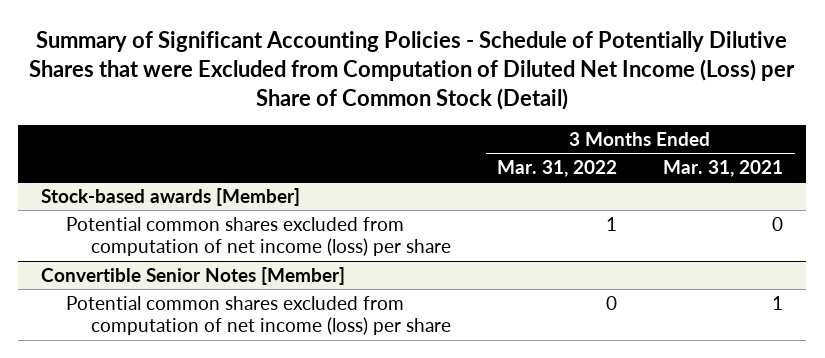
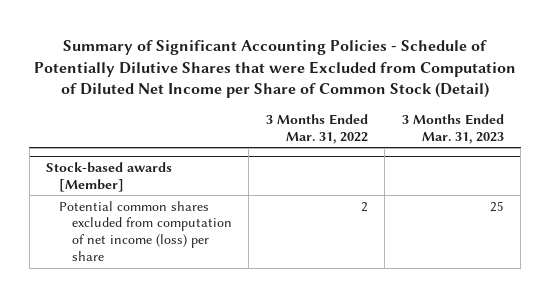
- Summary of Significant Accounting Policies - Schedule of Potentially Dilutive Shares that were Excluded from Computation of Diluted Net Income (Loss) per Share of Common Stock (Detail)
+ Summary of Significant Accounting Policies - Schedule of Potentially Dilutive Shares that were Excluded from Computation of Diluted Net Income per Share of Common Stock (Detail)
- | 3 Months Ended Mar. 31, 2022 | 3 Months Ended Mar. 31, 2021
+ | 3 Months Ended Mar. 31, 2022 | 3 Months Ended Mar. 31, 2023
@ Stock-based awards [Member]
- Potential common shares excluded from computation of net income (loss) per share | 1 | 0
- Convertible Senior Notes [Member]
- Potential common shares excluded from computation of net income (loss) per share | 0 | 1
@ Stock-based awards [Member]
+ Potential common shares excluded from computation of net income (loss) per share | 2 | 25

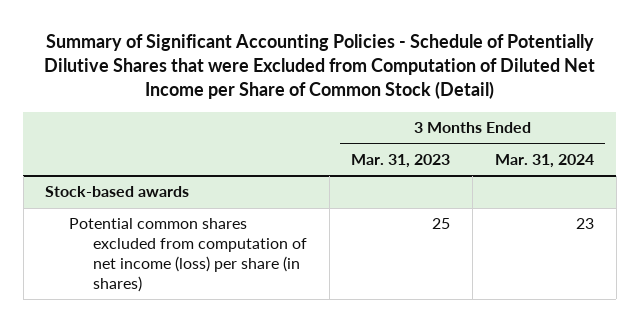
- | 3 Months Ended Mar. 31, 2022 | 3 Months Ended Mar. 31, 2023
+ | 3 Months Ended Mar. 31, 2023 | 3 Months Ended Mar. 31, 2024
- Stock-based awards [Member]
- Potential common shares excluded from computation of net income (loss) per share | 2 | 25
+ Stock-based awards
+ Potential common shares excluded from computation of net income (loss) per share (in shares) | 25 | 23

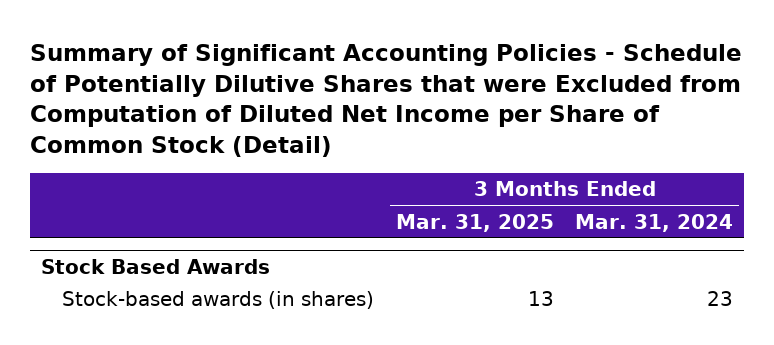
- | 3 Months Ended Mar. 31, 2023 | 3 Months Ended Mar. 31, 2024
+ | 3 Months Ended Mar. 31, 2025 | 3 Months Ended Mar. 31, 2024
- Stock-based awards
- Potential common shares excluded from computation of net income (loss) per share (in shares) | 25 | 23
+ Stock Based Awards
+ Stock-based awards (in shares) | 13 | 23

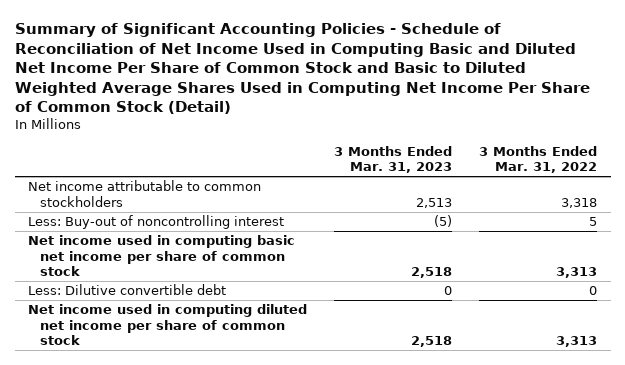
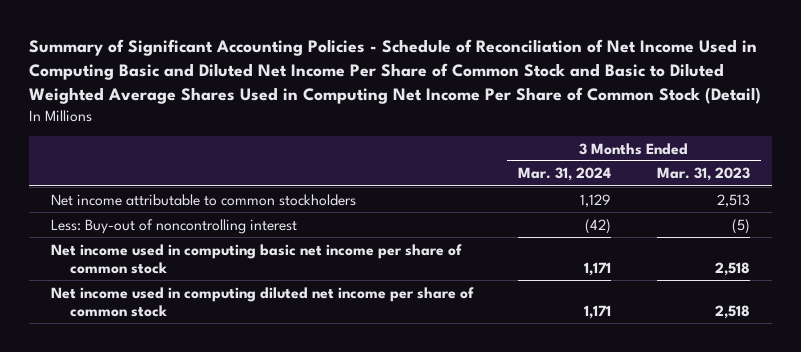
- | 3 Months Ended Mar. 31, 2023 | 3 Months Ended Mar. 31, 2022
+ | 3 Months Ended Mar. 31, 2024 | 3 Months Ended Mar. 31, 2023
- Less: Dilutive convertible debt | 0 | 0

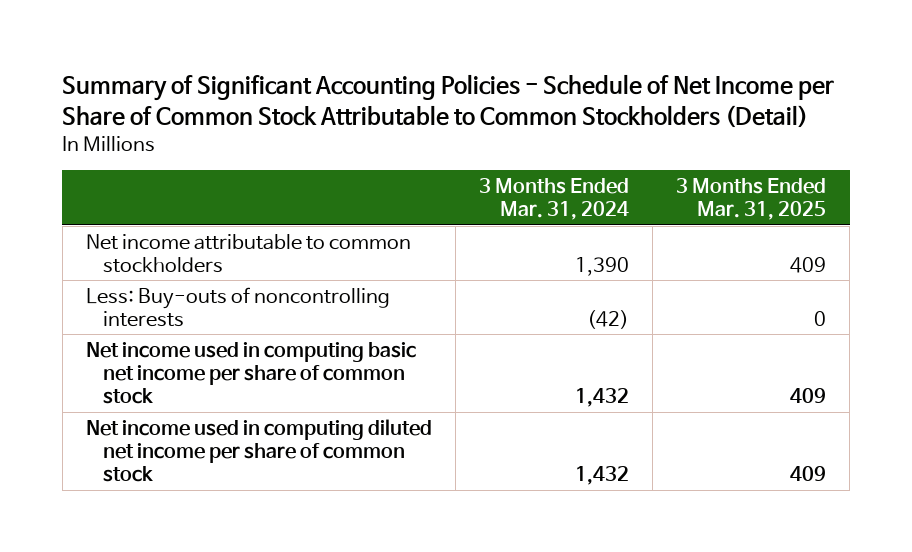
- Summary of Significant Accounting Policies - Schedule of Reconciliation of Net Income Used in Computing Basic and Diluted Net Income Per Share of Common Stock and Basic to Diluted Weighted Average Shares Used in Computing Net Income Per Share of Common Stock (Detail)
+ Summary of Significant Accounting Policies - Schedule of Net Income per Share of Common Stock Attributable to Common Stockholders (Detail)
- | 3 Months Ended Mar. 31, 2024 | 3 Months Ended Mar. 31, 2023
+ | 3 Months Ended Mar. 31, 2024 | 3 Months Ended Mar. 31, 2025
- Net income attributable to common stockholders | 1,129 | 2,513
- Less: Buy-out of noncontrolling interest | (42) | (5)
- Net income used in computing basic net income per share of common stock | 1,171 | 2,518
- Net income used in computing diluted net income per share of common stock | 1,171 | 2,518
+ Net income attributable to common stockholders | 1,390 | 409
+ Less: Buy-outs of noncontrolling interests | (42) | 0
+ Net income used in computing basic net income per share of common stock | 1,432 | 409
+ Net income used in computing diluted net income per share of common stock | 1,432 | 409

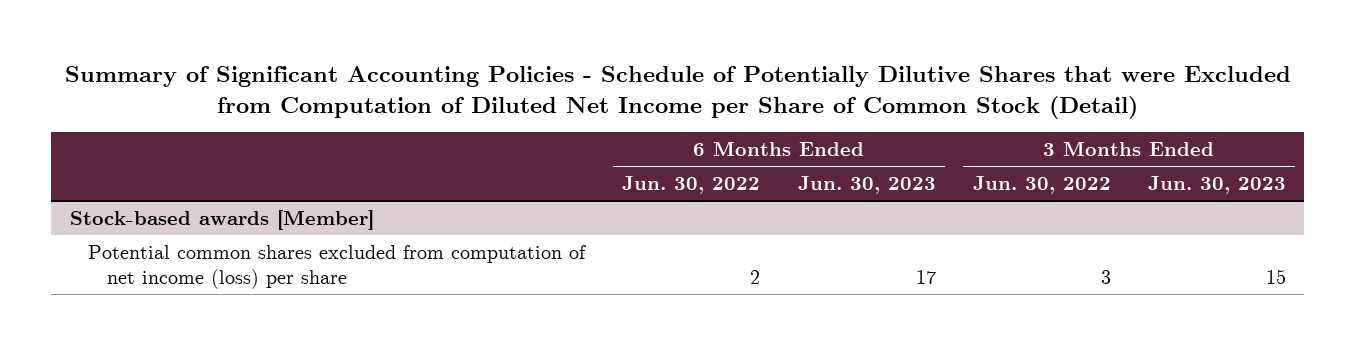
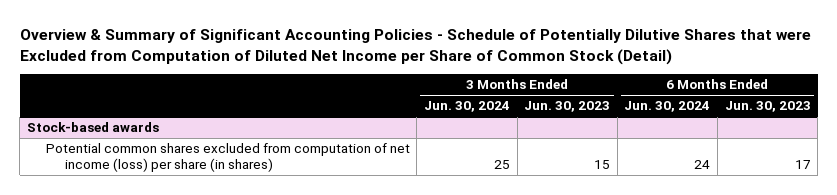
- Summary of Significant Accounting Policies - Schedule of Potentially Dilutive Shares that were Excluded from Computation of Diluted Net Income per Share of Common Stock (Detail)
+ Overview & Summary of Significant Accounting Policies - Schedule of Potentially Dilutive Shares that were Excluded from Computation of Diluted Net Income per Share of Common Stock (Detail)
- | 6 Months Ended Jun. 30, 2022 | 6 Months Ended Jun. 30, 2023 | 3 Months Ended Jun. 30, 2022 | 3 Months Ended Jun. 30, 2023
+ | 3 Months Ended Jun. 30, 2024 | 3 Months Ended Jun. 30, 2023 | 6 Months Ended Jun. 30, 2024 | 6 Months Ended Jun. 30, 2023
- Stock-based awards [Member]
- Potential common shares excluded from computation of net income (loss) per share | 2 | 17 | 3 | 15
+ Stock-based awards
+ Potential common shares excluded from computation of net income (loss) per share (in shares) | 25 | 15 | 24 | 17

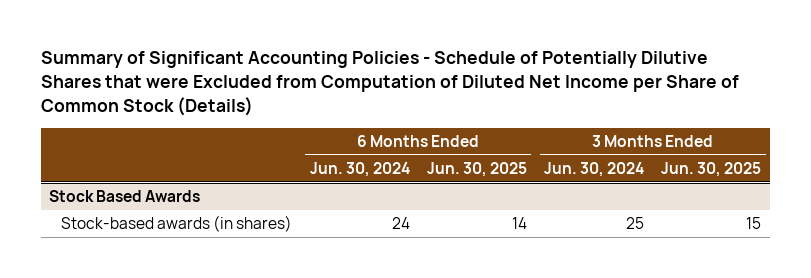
- Overview & Summary of Significant Accounting Policies - Schedule of Potentially Dilutive Shares that were Excluded from Computation of Diluted Net Income per Share of Common Stock (Detail)
+ Summary of Significant Accounting Policies - Schedule of Potentially Dilutive Shares that were Excluded from Computation of Diluted Net Income per Share of Common Stock (Details)
- | 3 Months Ended Jun. 30, 2024 | 3 Months Ended Jun. 30, 2023 | 6 Months Ended Jun. 30, 2024 | 6 Months Ended Jun. 30, 2023
+ | 6 Months Ended Jun. 30, 2024 | 6 Months Ended Jun. 30, 2025 | 3 Months Ended Jun. 30, 2024 | 3 Months Ended Jun. 30, 2025
- Stock-based awards
- Potential common shares excluded from computation of net income (loss) per share (in shares) | 25 | 15 | 24 | 17
+ Stock Based Awards
+ Stock-based awards (in shares) | 24 | 14 | 25 | 15

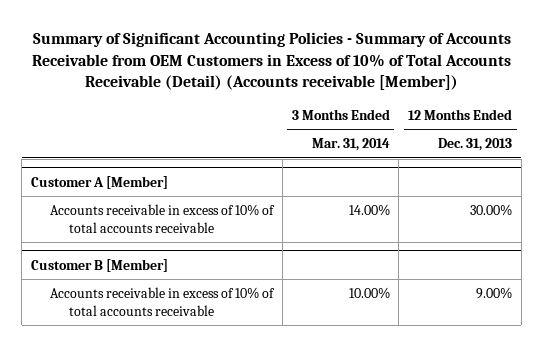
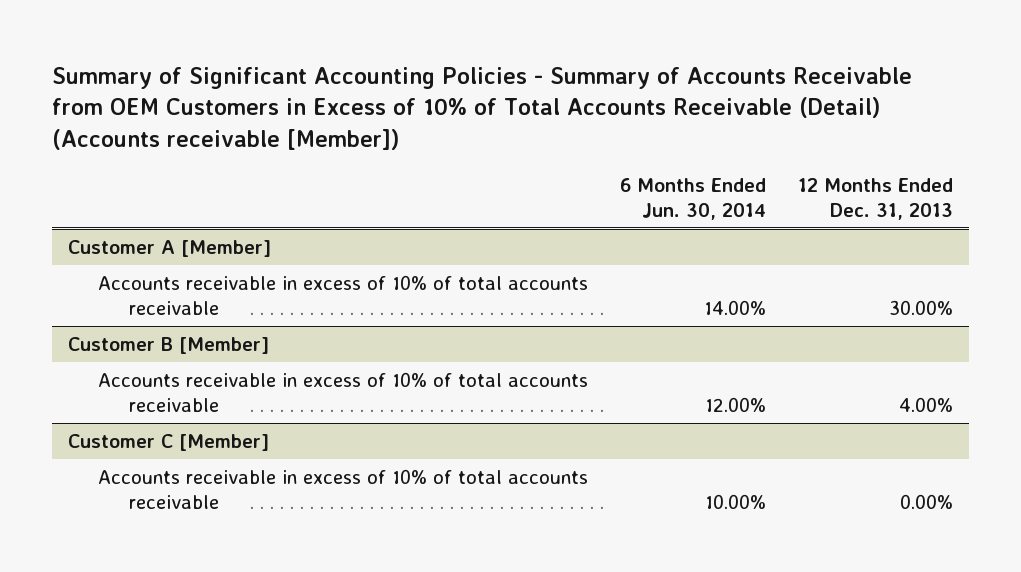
- | 3 Months Ended Mar. 31, 2014 | 12 Months Ended Dec. 31, 2013
+ | 6 Months Ended Jun. 30, 2014 | 12 Months Ended Dec. 31, 2013
@ Customer B [Member]
- Accounts receivable in excess of 10% of total accounts receivable | 10.00% | 9.00%
+ Accounts receivable in excess of 10% of total accounts receivable | 12.00% | 4.00%
+ Customer C [Member]
+ Accounts receivable in excess of 10% of total accounts receivable | 10.00% | 0.00%

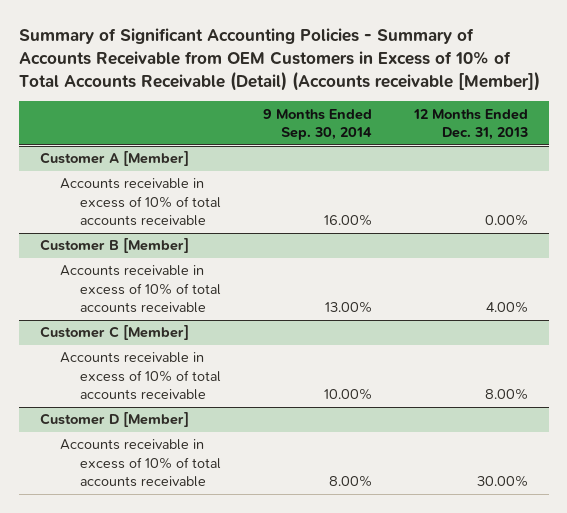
- | 6 Months Ended Jun. 30, 2014 | 12 Months Ended Dec. 31, 2013
+ | 9 Months Ended Sep. 30, 2014 | 12 Months Ended Dec. 31, 2013
@ Customer A [Member]
- Accounts receivable in excess of 10% of total accounts receivable | 14.00% | 30.00%
+ Accounts receivable in excess of 10% of total accounts receivable | 16.00% | 0.00%
@ Customer C [Member]
- Accounts receivable in excess of 10% of total accounts receivable | 10.00% | 0.00%
+ Accounts receivable in excess of 10% of total accounts receivable | 10.00% | 8.00%
+ Customer D [Member]
+ Accounts receivable in excess of 10% of total accounts receivable | 8.00% | 30.00%

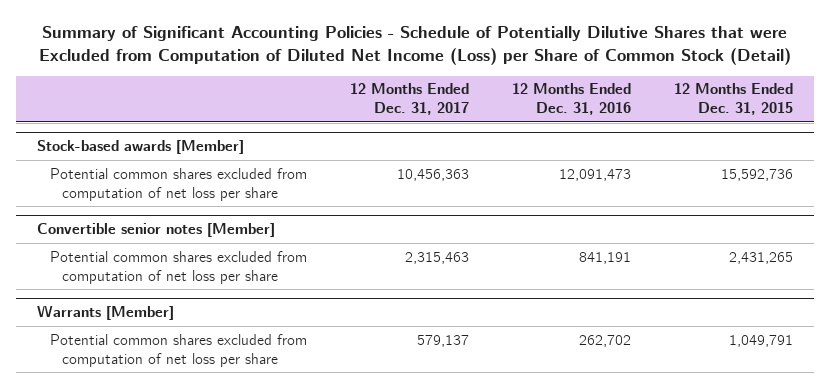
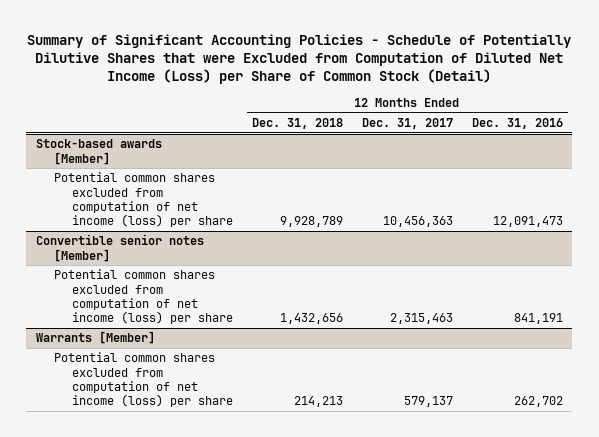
- | 12 Months Ended Dec. 31, 2017 | 12 Months Ended Dec. 31, 2016 | 12 Months Ended Dec. 31, 2015
+ | 12 Months Ended Dec. 31, 2018 | 12 Months Ended Dec. 31, 2017 | 12 Months Ended Dec. 31, 2016
@ Stock-based awards [Member]
- Potential common shares excluded from computation of net loss per share | 10,456,363 | 12,091,473 | 15,592,736
+ Potential common shares excluded from computation of net income (loss) per share | 9,928,789 | 10,456,363 | 12,091,473
@ Convertible senior notes [Member]
- Potential common shares excluded from computation of net loss per share | 2,315,463 | 841,191 | 2,431,265
+ Potential common shares excluded from computation of net income (loss) per share | 1,432,656 | 2,315,463 | 841,191
@ Warrants [Member]
- Potential common shares excluded from computation of net loss per share | 579,137 | 262,702 | 1,049,791
+ Potential common shares excluded from computation of net income (loss) per share | 214,213 | 579,137 | 262,702

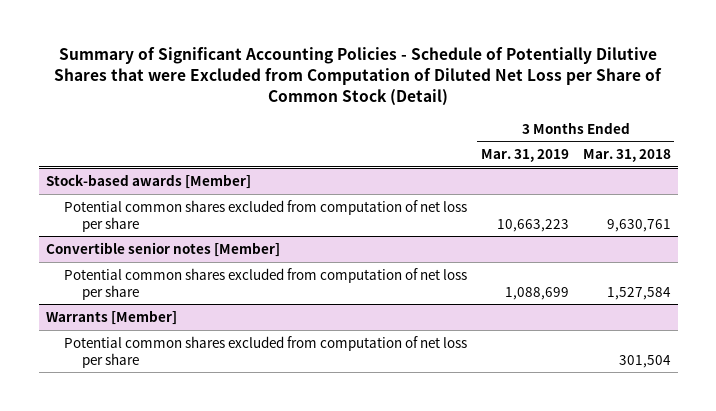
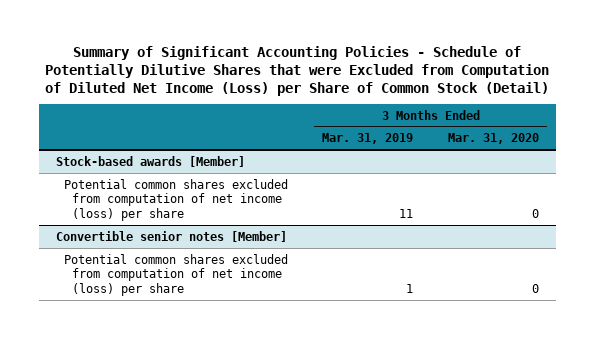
- Summary of Significant Accounting Policies - Schedule of Potentially Dilutive Shares that were Excluded from Computation of Diluted Net Loss per Share of Common Stock (Detail)
+ Summary of Significant Accounting Policies - Schedule of Potentially Dilutive Shares that were Excluded from Computation of Diluted Net Income (Loss) per Share of Common Stock (Detail)
- | 3 Months Ended Mar. 31, 2019 | 3 Months Ended Mar. 31, 2018
+ | 3 Months Ended Mar. 31, 2019 | 3 Months Ended Mar. 31, 2020
@ Stock-based awards [Member]
- Potential common shares excluded from computation of net loss per share | 10,663,223 | 9,630,761
+ Potential common shares excluded from computation of net income (loss) per share | 11 | 0
@ Convertible senior notes [Member]
- Potential common shares excluded from computation of net loss per share | 1,088,699 | 1,527,584
- Warrants [Member]
- Potential common shares excluded from computation of net loss per share | | 301,504
@ Convertible senior notes [Member]
+ Potential common shares excluded from computation of net income (loss) per share | 1 | 0

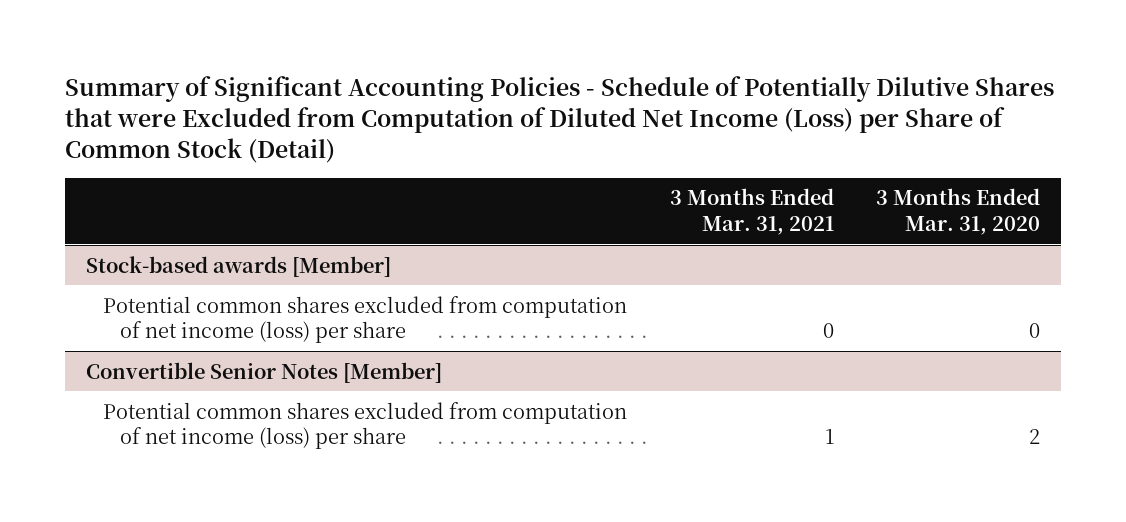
- | 3 Months Ended Mar. 31, 2019 | 3 Months Ended Mar. 31, 2020
+ | 3 Months Ended Mar. 31, 2021 | 3 Months Ended Mar. 31, 2020
- Convertible senior notes [Member]
- Potential common shares excluded from computation of net income (loss) per share | 1 | 0
+ Convertible Senior Notes [Member]
+ Potential common shares excluded from computation of net income (loss) per share | 1 | 2

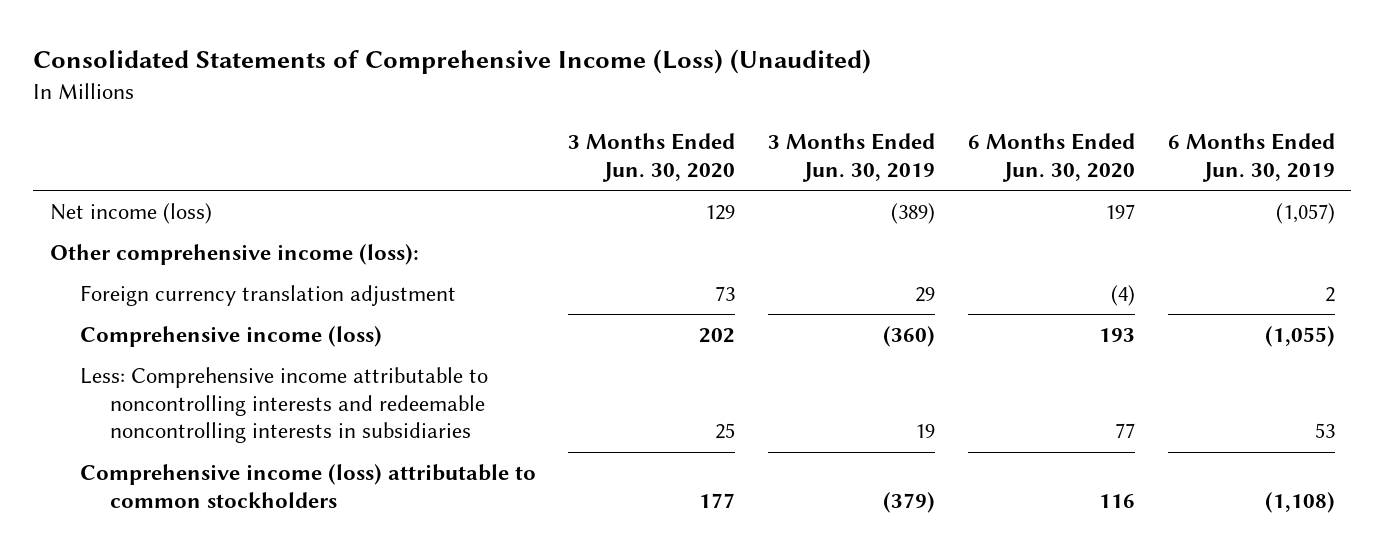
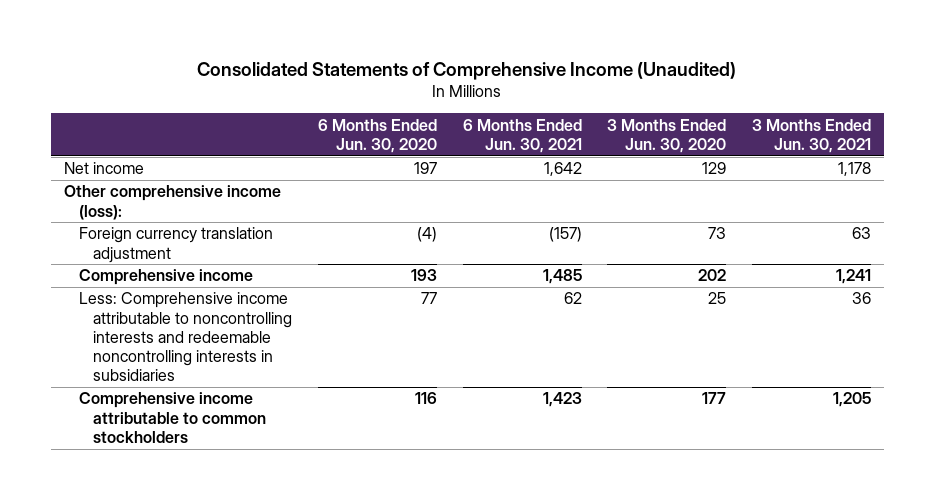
- Consolidated Statements of Comprehensive Income (Loss) (Unaudited)
+ Consolidated Statements of Comprehensive Income (Unaudited)
- | 3 Months Ended Jun. 30, 2020 | 3 Months Ended Jun. 30, 2019 | 6 Months Ended Jun. 30, 2020 | 6 Months Ended Jun. 30, 2019
+ | 6 Months Ended Jun. 30, 2020 | 6 Months Ended Jun. 30, 2021 | 3 Months Ended Jun. 30, 2020 | 3 Months Ended Jun. 30, 2021
- Net income (loss) | 129 | (389) | 197 | (1,057)
+ Net income | 197 | 1,642 | 129 | 1,178
- Comprehensive income (loss) | 202 | (360) | 193 | (1,055)
+ Comprehensive income | 193 | 1,485 | 202 | 1,241
- Comprehensive income (loss) attributable to common stockholders | 177 | (379) | 116 | (1,108)
+ Comprehensive income attributable to common stockholders | 116 | 1,423 | 177 | 1,205

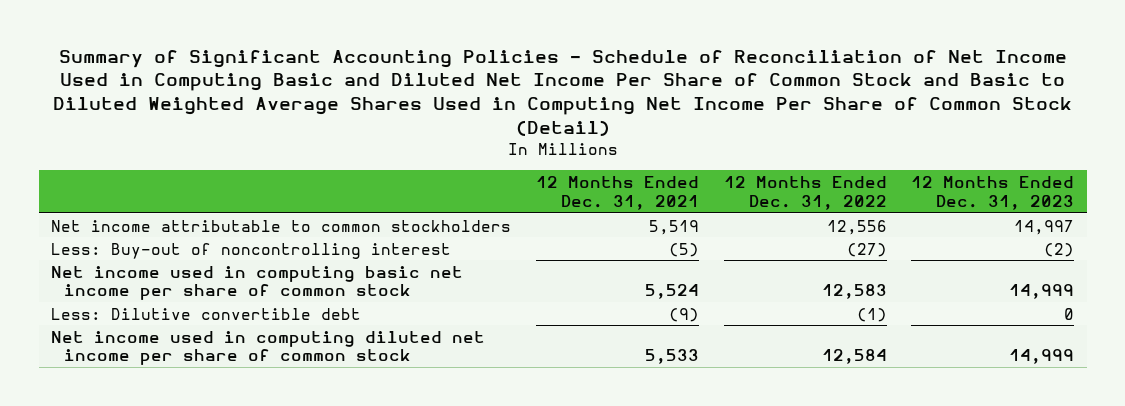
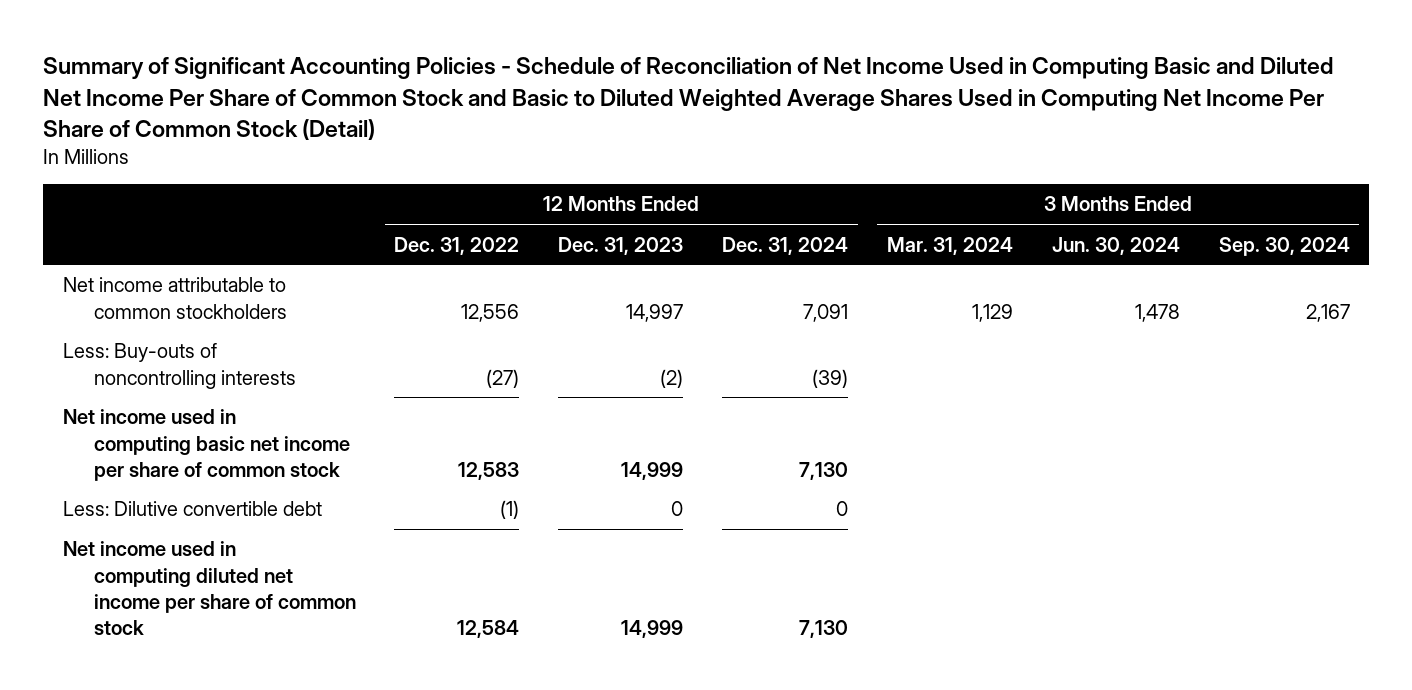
- | 12 Months Ended Dec. 31, 2021 | 12 Months Ended Dec. 31, 2022 | 12 Months Ended Dec. 31, 2023
+ | 12 Months Ended Dec. 31, 2022 | 12 Months Ended Dec. 31, 2023 | 12 Months Ended Dec. 31, 2024 | 3 Months Ended Mar. 31, 2024 | 3 Months Ended Jun. 30, 2024 | 3 Months Ended Sep. 30, 2024
- Less: Buy-out of noncontrolling interest | (5) | (27) | (2)
+ Less: Buy-outs of noncontrolling interests | (27) | (2) | (39) | | |

